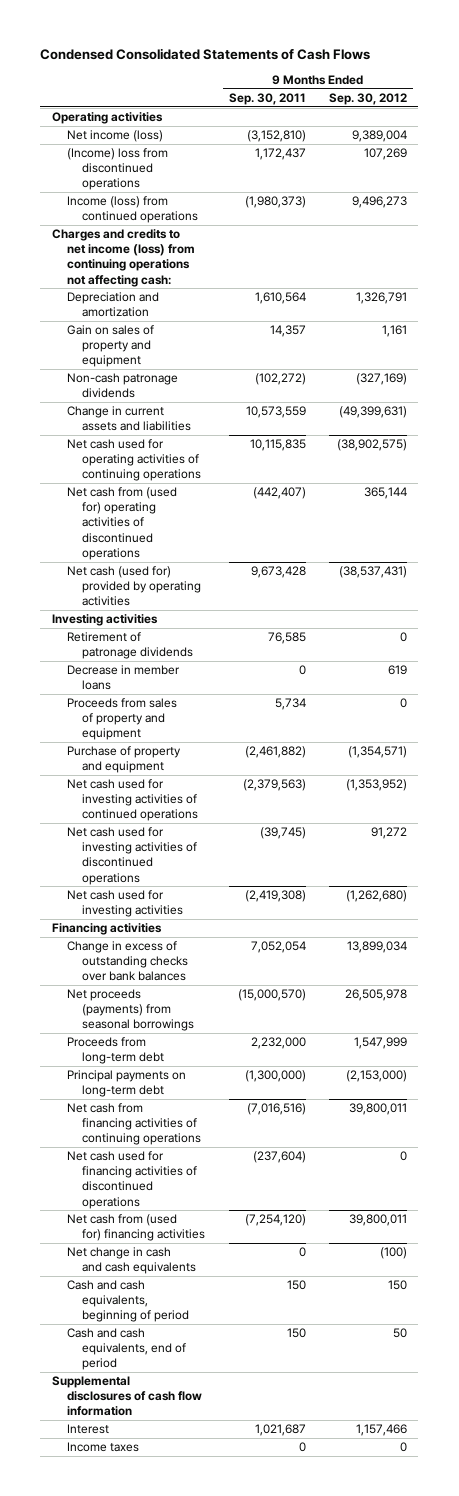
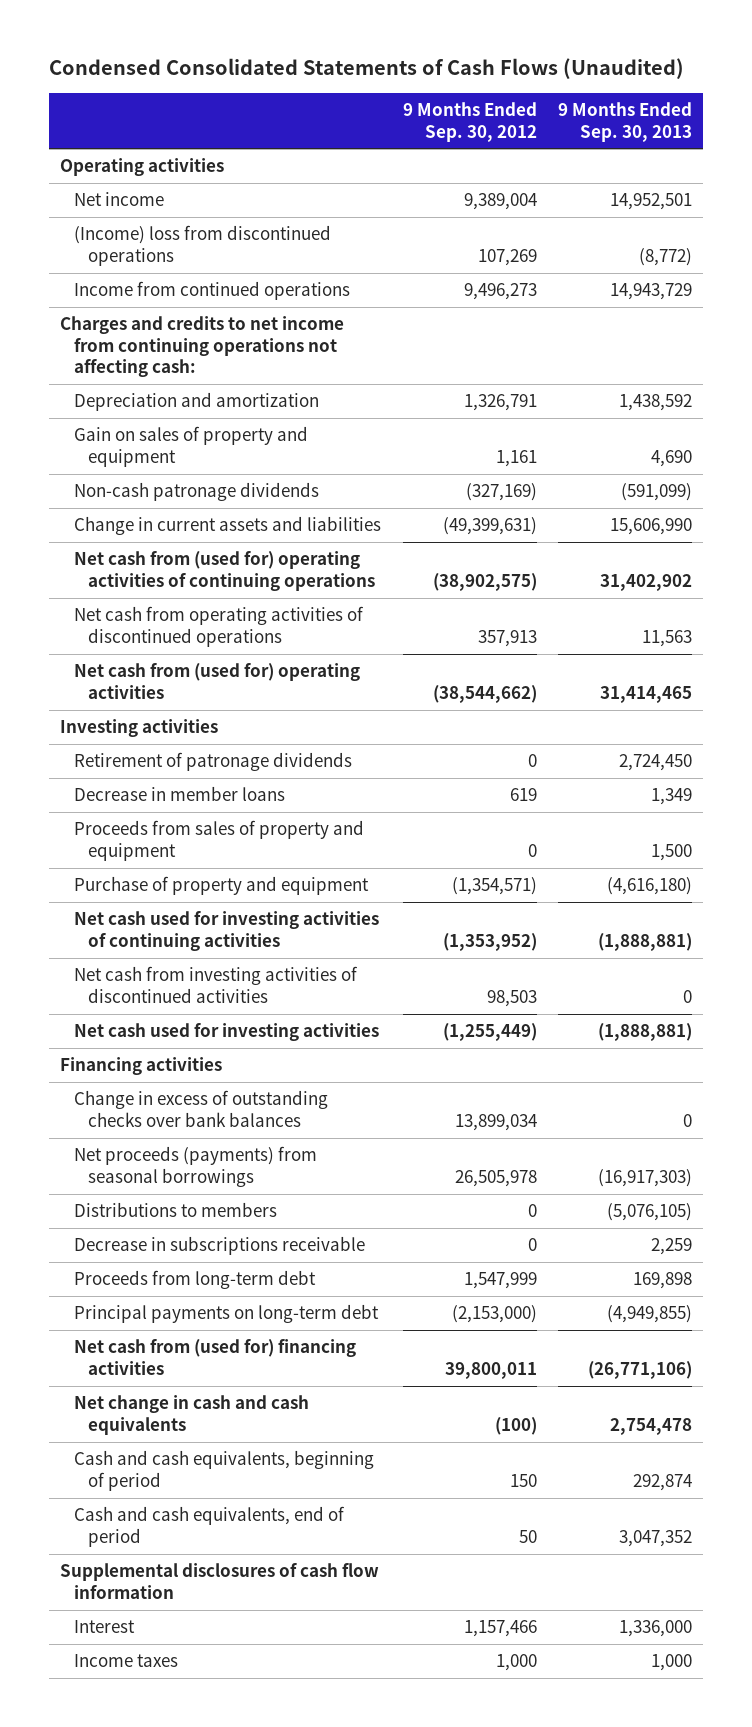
- Condensed Consolidated Statements of Cash Flows
+ Condensed Consolidated Statements of Cash Flows (Unaudited)
- | 9 Months Ended Sep. 30, 2011 | 9 Months Ended Sep. 30, 2012
+ | 9 Months Ended Sep. 30, 2012 | 9 Months Ended Sep. 30, 2013
- Net income (loss) | (3,152,810) | 9,389,004
+ Net income | 9,389,004 | 14,952,501
- Income (loss) from continued operations | (1,980,373) | 9,496,273
- Charges and credits to net income (loss) from continuing operations not affecting cash:
+ Income from continued operations | 9,496,273 | 14,943,729
+ Charges and credits to net income from continuing operations not affecting cash:
- Net cash used for operating activities of continuing operations | 10,115,835 | (38,902,575)
- Net cash from (used for) operating activities of discontinued operations | (442,407) | 365,144
- Net cash (used for) provided by operating activities | 9,673,428 | (38,537,431)
+ Net cash from (used for) operating activities of continuing operations | (38,902,575) | 31,402,902
+ Net cash from operating activities of discontinued operations | 357,913 | 11,563
+ Net cash from (used for) operating activities | (38,544,662) | 31,414,465
- Net cash used for investing activities of continued operations | (2,379,563) | (1,353,952)
- Net cash used for investing activities of discontinued operations | (39,745) | 91,272
- Net cash used for investing activities | (2,419,308) | (1,262,680)
+ Net cash used for investing activities of continuing activities | (1,353,952) | (1,888,881)
+ Net cash from investing activities of discontinued activities | 98,503 | 0
+ Net cash used for investing activities | (1,255,449) | (1,888,881)
+ Distributions to members | 0 | (5,076,105)
+ Decrease in subscriptions receivable | 0 | 2,259
- Net cash from financing activities of continuing operations | (7,016,516) | 39,800,011
- Net cash used for financing activities of discontinued operations | (237,604) | 0
- Income taxes | 0 | 0
+ Income taxes | 1,000 | 1,000

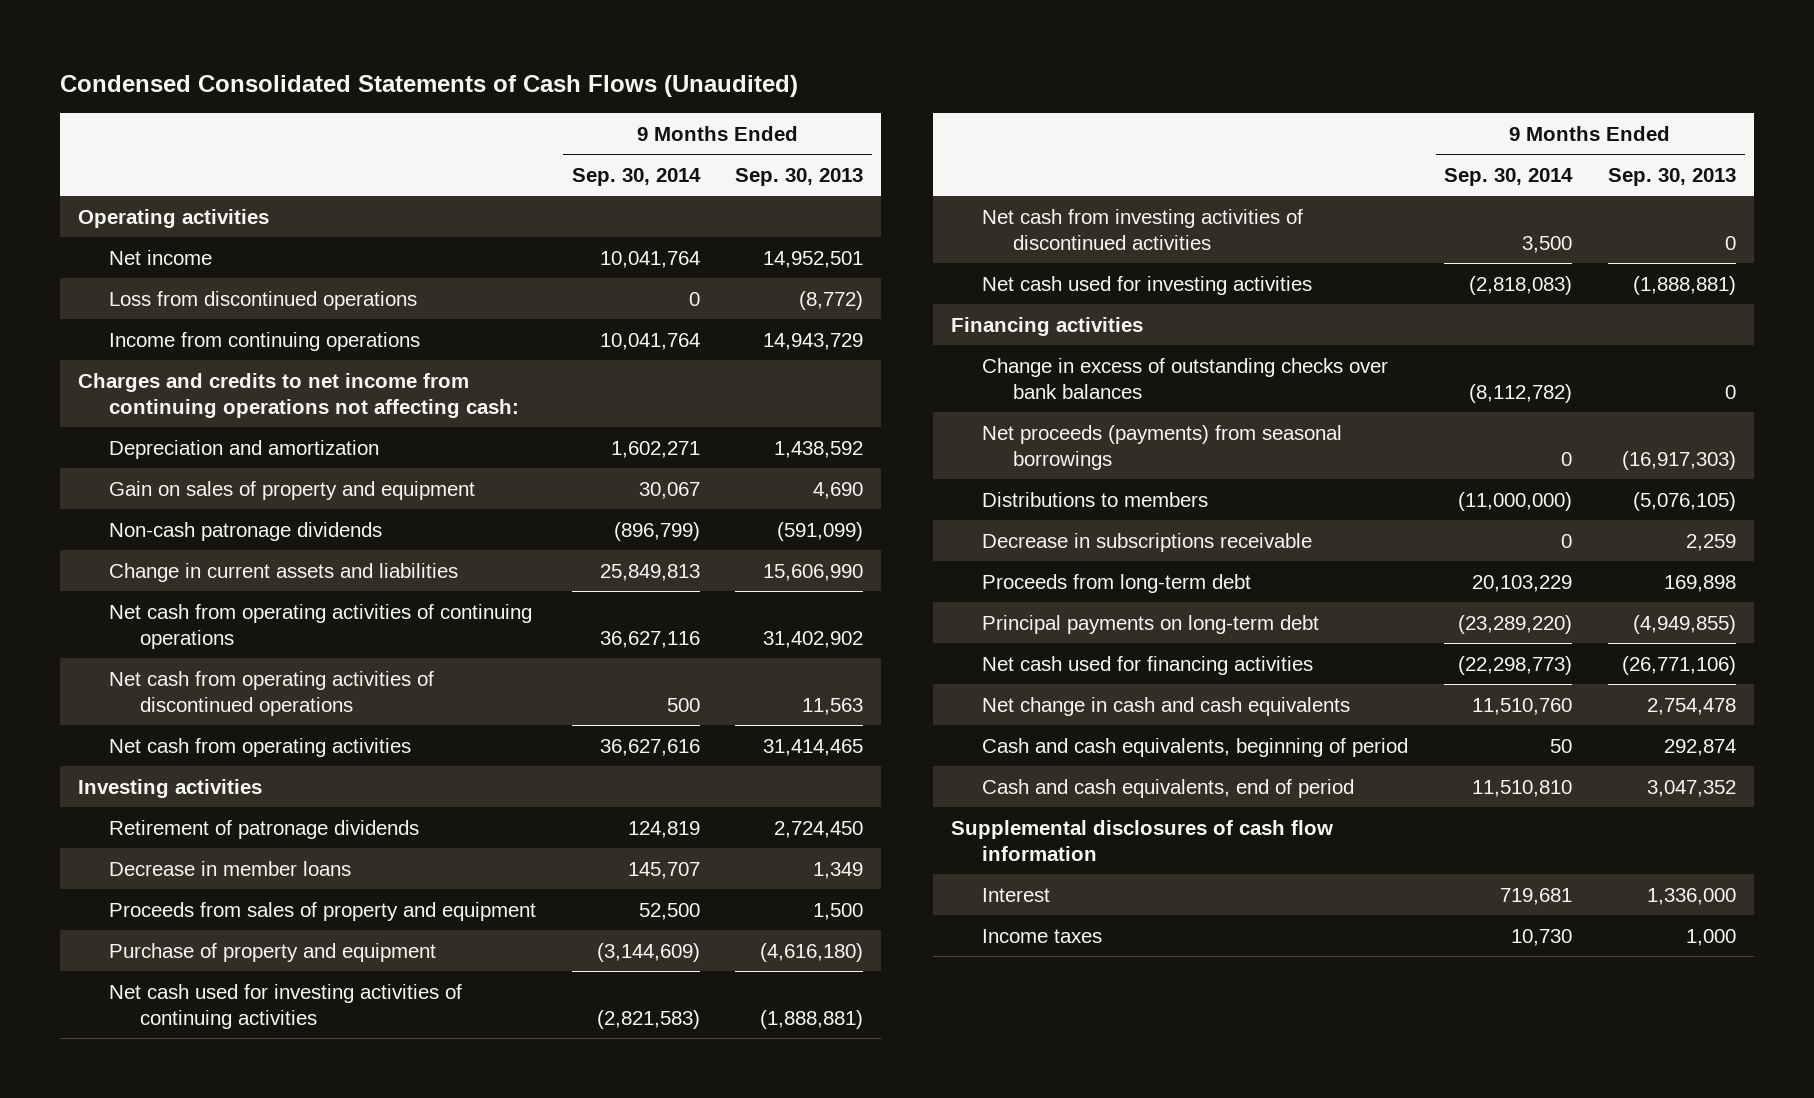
- | 9 Months Ended Sep. 30, 2012 | 9 Months Ended Sep. 30, 2013
+ | 9 Months Ended Sep. 30, 2014 | 9 Months Ended Sep. 30, 2013
- (Income) loss from discontinued operations | 107,269 | (8,772)
- Income from continued operations | 9,496,273 | 14,943,729
+ Loss from discontinued operations | 0 | (8,772)
+ Income from continuing operations | 10,041,764 | 14,943,729
- Net cash from (used for) operating activities of continuing operations | (38,902,575) | 31,402,902
+ Net cash from operating activities of continuing operations | 36,627,116 | 31,402,902
- Net cash from (used for) operating activities | (38,544,662) | 31,414,465
+ Net cash from operating activities | 36,627,616 | 31,414,465
- Net cash from (used for) financing activities | 39,800,011 | (26,771,106)
+ Net cash used for financing activities | (22,298,773) | (26,771,106)

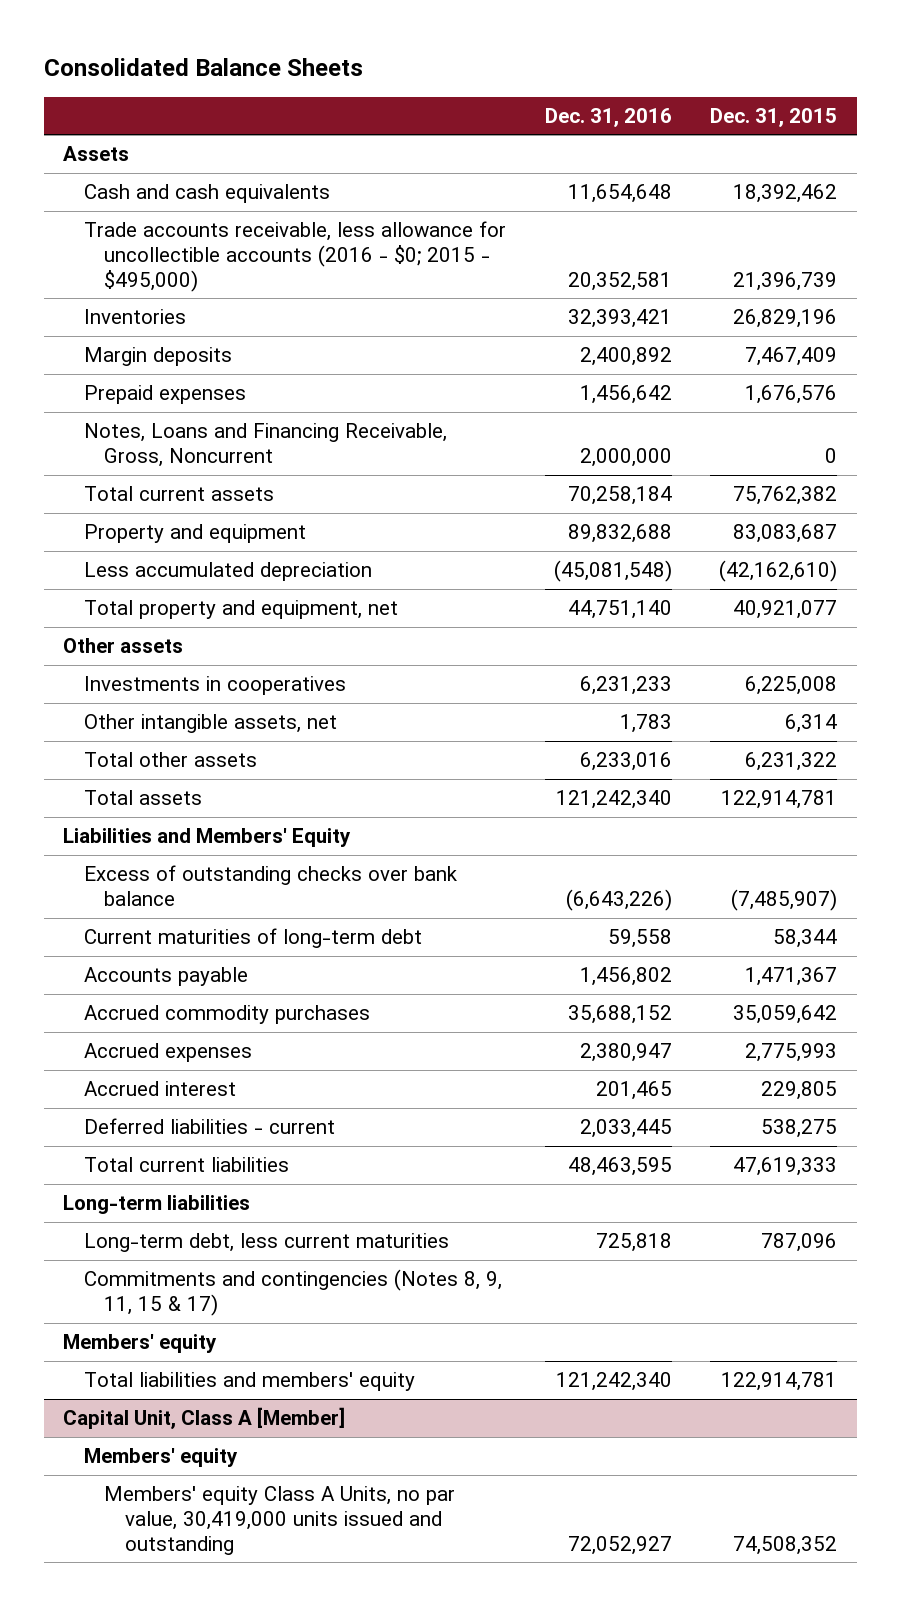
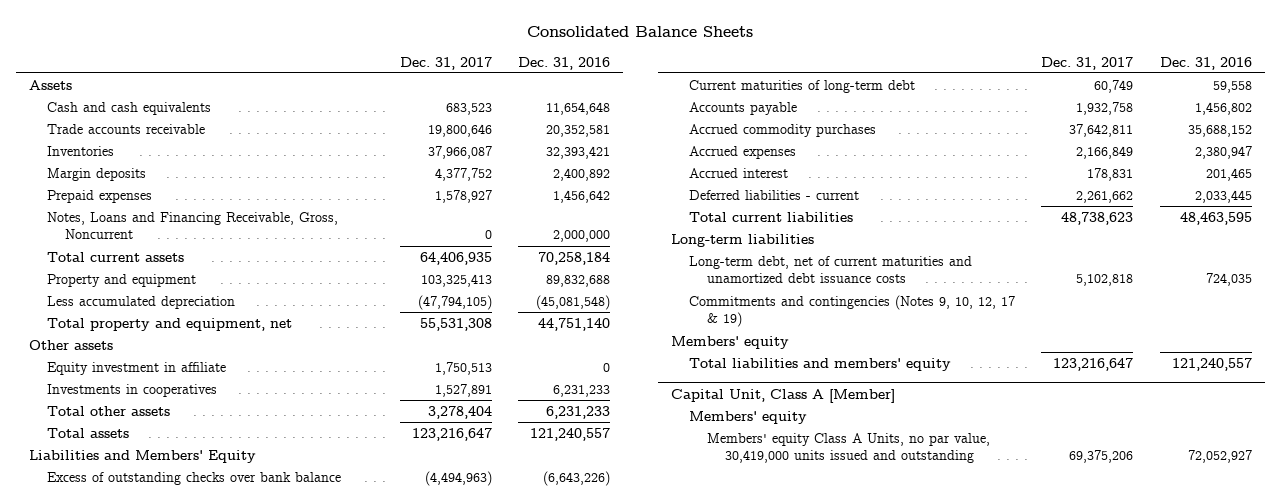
- | Dec. 31, 2016 | Dec. 31, 2015
+ | Dec. 31, 2017 | Dec. 31, 2016
- Trade accounts receivable, less allowance for uncollectible accounts (2016 - $0; 2015 - $495,000) | 20,352,581 | 21,396,739
+ Trade accounts receivable | 19,800,646 | 20,352,581
+ Equity investment in affiliate | 1,750,513 | 0
- Other intangible assets, net | 1,783 | 6,314
- Total other assets | 6,233,016 | 6,231,322
- Total assets | 121,242,340 | 122,914,781
+ Total other assets | 3,278,404 | 6,231,233
+ Total assets | 123,216,647 | 121,240,557
- Long-term debt, less current maturities | 725,818 | 787,096
- Commitments and contingencies (Notes 8, 9, 11, 15 & 17)
+ Long-term debt, net of current maturities and unamortized debt issuance costs | 5,102,818 | 724,035
+ Commitments and contingencies (Notes 9, 10, 12, 17 & 19)
- Total liabilities and members' equity | 121,242,340 | 122,914,781
+ Total liabilities and members' equity | 123,216,647 | 121,240,557

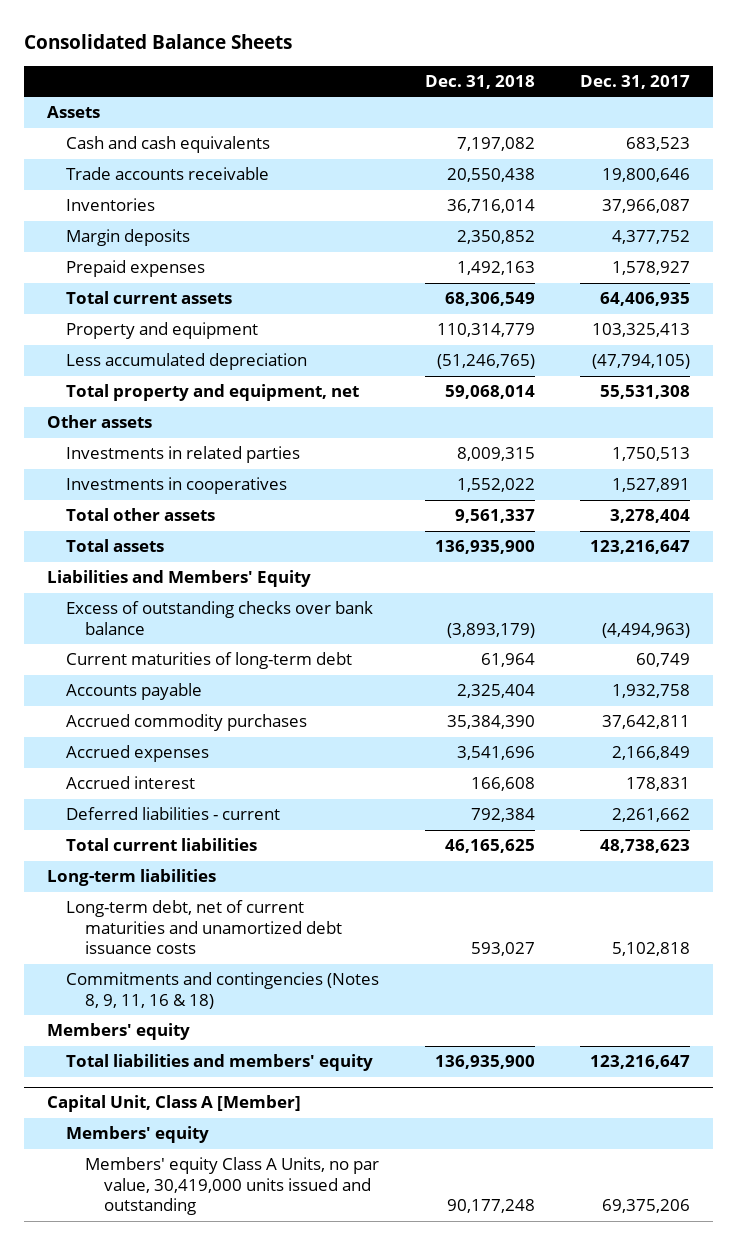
- | Dec. 31, 2017 | Dec. 31, 2016
+ | Dec. 31, 2018 | Dec. 31, 2017
- Notes, Loans and Financing Receivable, Gross, Noncurrent | 0 | 2,000,000
- Equity investment in affiliate | 1,750,513 | 0
+ Investments in related parties | 8,009,315 | 1,750,513
- Commitments and contingencies (Notes 9, 10, 12, 17 & 19)
+ Commitments and contingencies (Notes 8, 9, 11, 16 & 18)

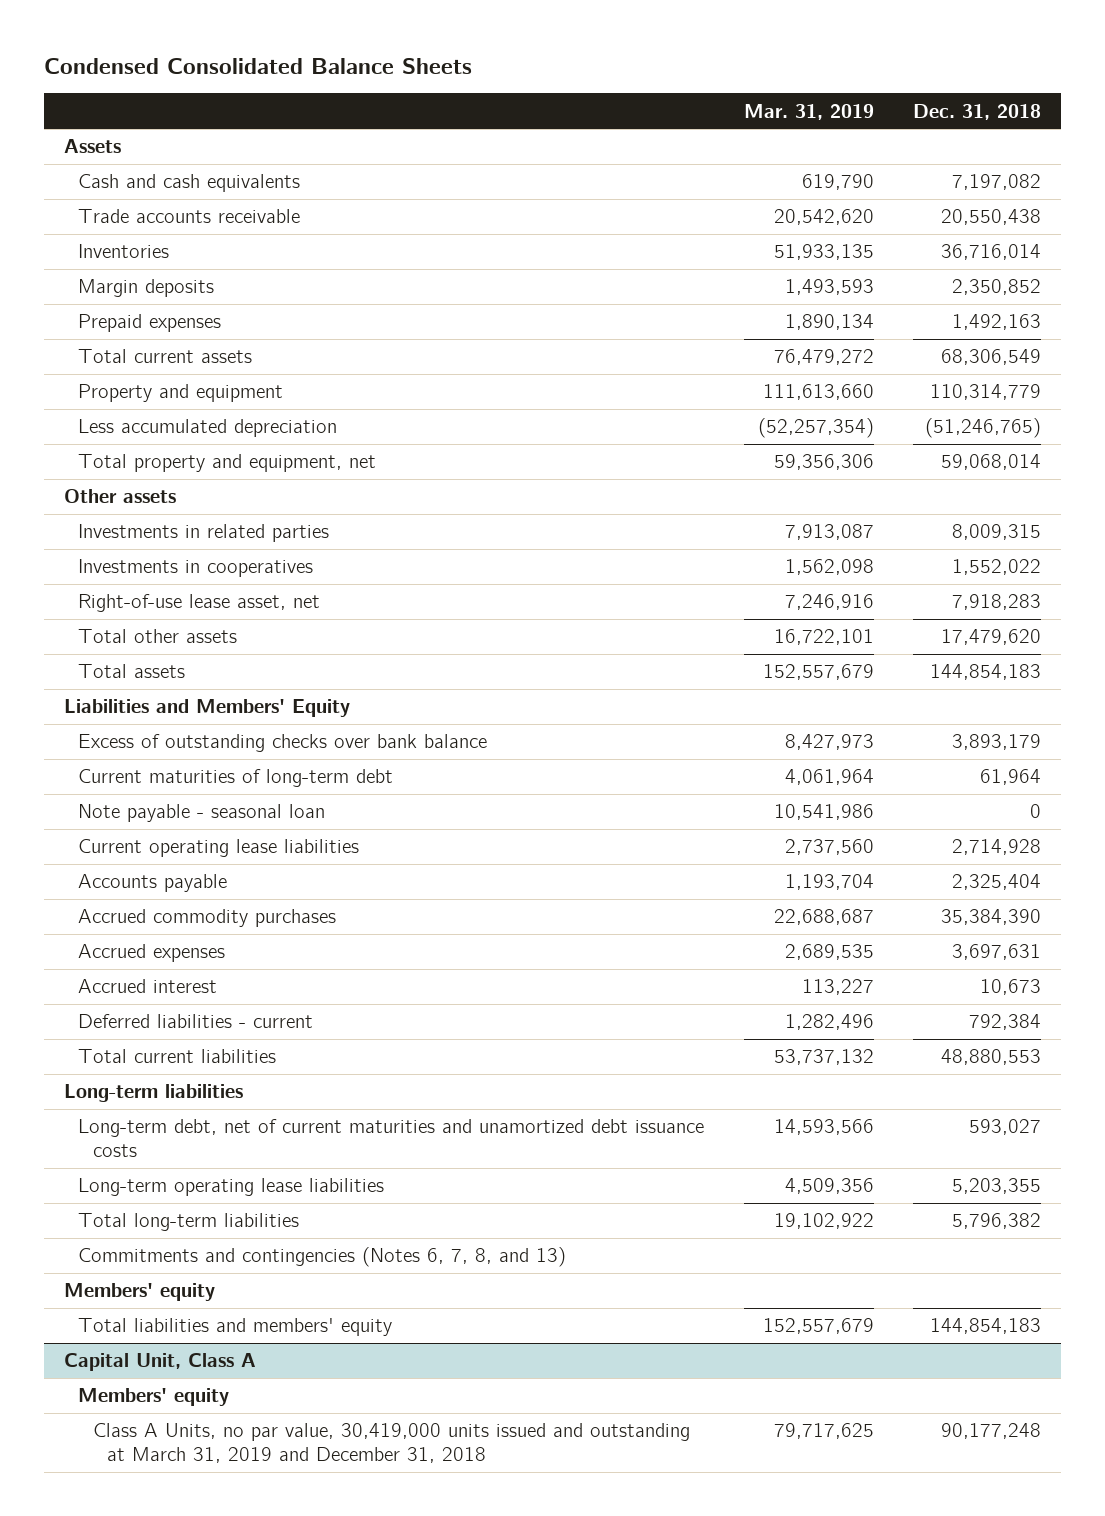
- Consolidated Balance Sheets
+ Condensed Consolidated Balance Sheets
- | Dec. 31, 2018 | Dec. 31, 2017
+ | Mar. 31, 2019 | Dec. 31, 2018
- Total other assets | 9,561,337 | 3,278,404
- Total assets | 136,935,900 | 123,216,647
+ Right-of-use lease asset, net | 7,246,916 | 7,918,283
+ Total other assets | 16,722,101 | 17,479,620
+ Total assets | 152,557,679 | 144,854,183
- Excess of outstanding checks over bank balance | (3,893,179) | (4,494,963)
+ Excess of outstanding checks over bank balance | 8,427,973 | 3,893,179
+ Note payable - seasonal loan | 10,541,986 | 0
+ Current operating lease liabilities | 2,737,560 | 2,714,928
- Accrued expenses | 3,541,696 | 2,166,849
- Accrued interest | 166,608 | 178,831
+ Accrued expenses | 2,689,535 | 3,697,631
+ Accrued interest | 113,227 | 10,673
- Total current liabilities | 46,165,625 | 48,738,623
+ Total current liabilities | 53,737,132 | 48,880,553
- Commitments and contingencies (Notes 8, 9, 11, 16 & 18)
+ Long-term operating lease liabilities | 4,509,356 | 5,203,355
+ Total long-term liabilities | 19,102,922 | 5,796,382
+ Commitments and contingencies (Notes 6, 7, 8, and 13)
- Total liabilities and members' equity | 136,935,900 | 123,216,647
- Capital Unit, Class A [Member]
+ Total liabilities and members' equity | 152,557,679 | 144,854,183
+ Capital Unit, Class A
- Members' equity Class A Units, no par value, 30,419,000 units issued and outstanding | 90,177,248 | 69,375,206
+ Class A Units, no par value, 30,419,000 units issued and outstanding at March 31, 2019 and December 31, 2018 | 79,717,625 | 90,177,248

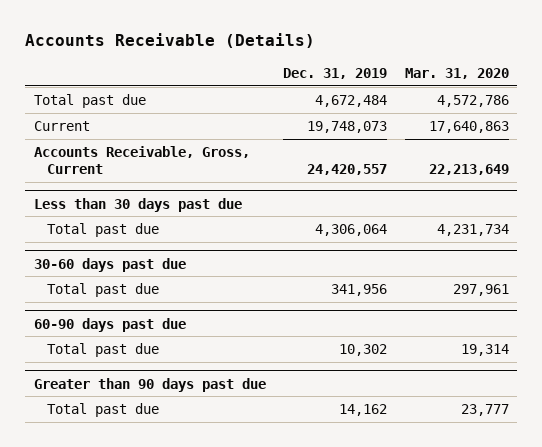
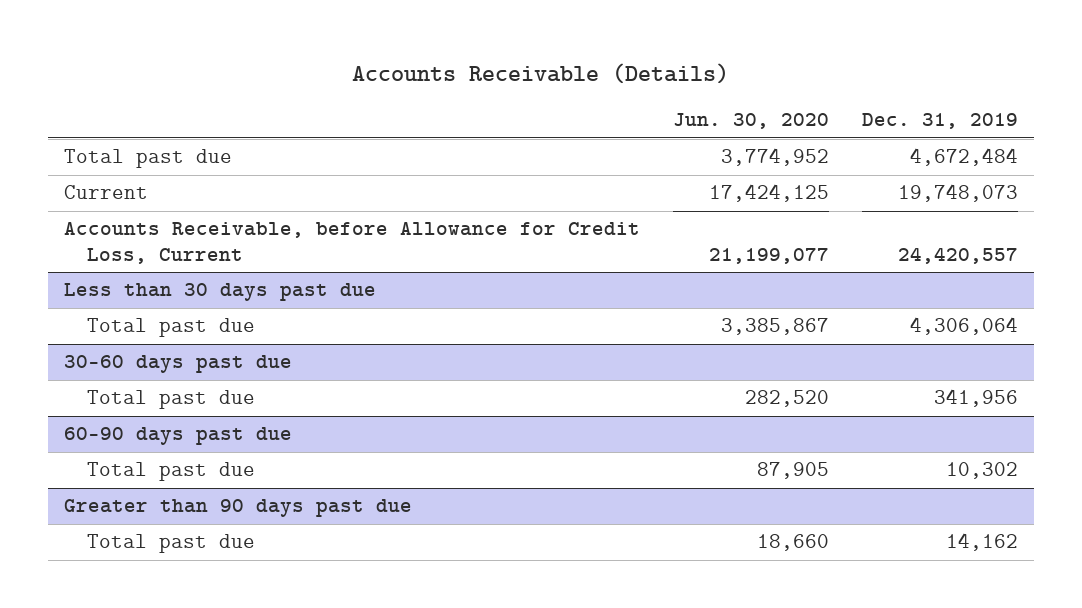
- | Dec. 31, 2019 | Mar. 31, 2020
+ | Jun. 30, 2020 | Dec. 31, 2019
- Accounts Receivable, Gross, Current | 24,420,557 | 22,213,649
+ Accounts Receivable, before Allowance for Credit Loss, Current | 21,199,077 | 24,420,557

